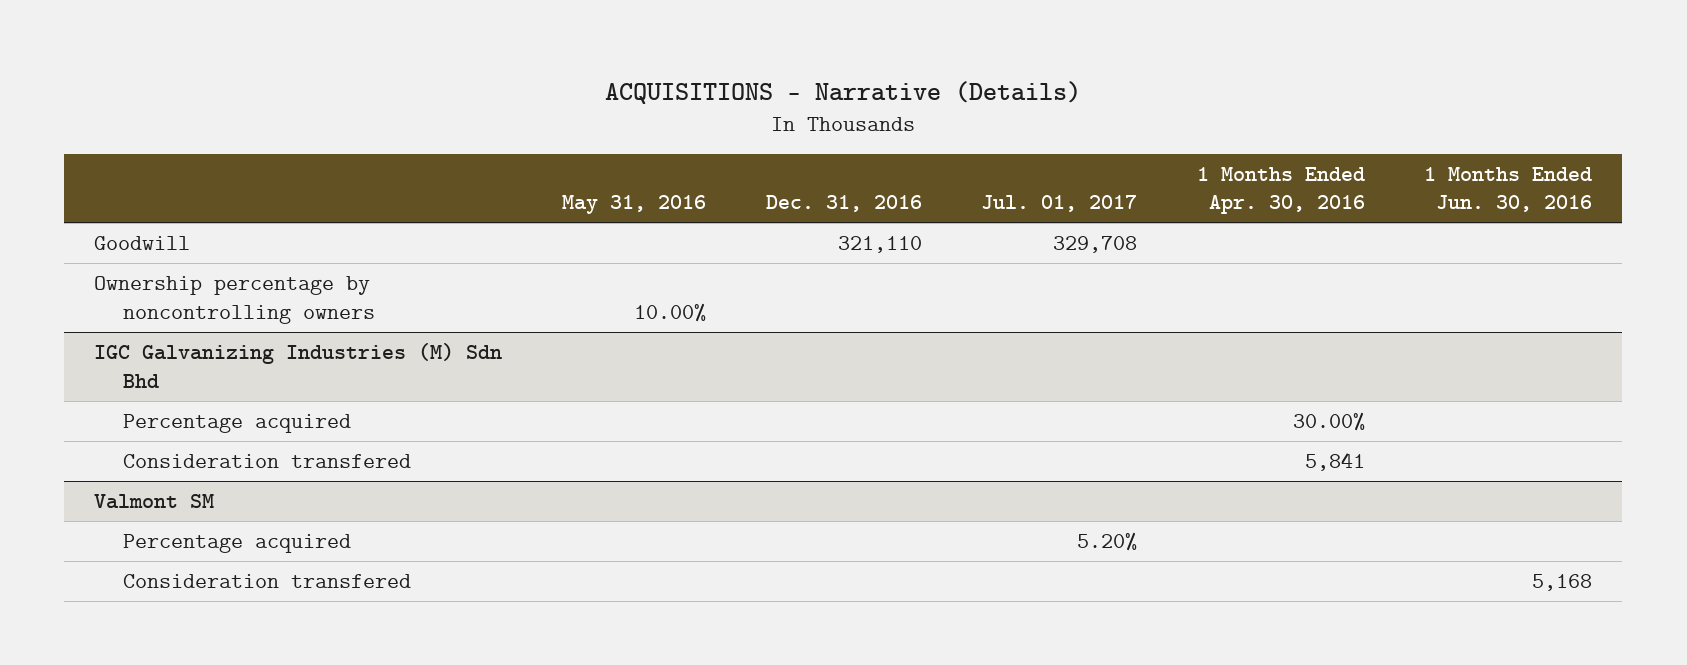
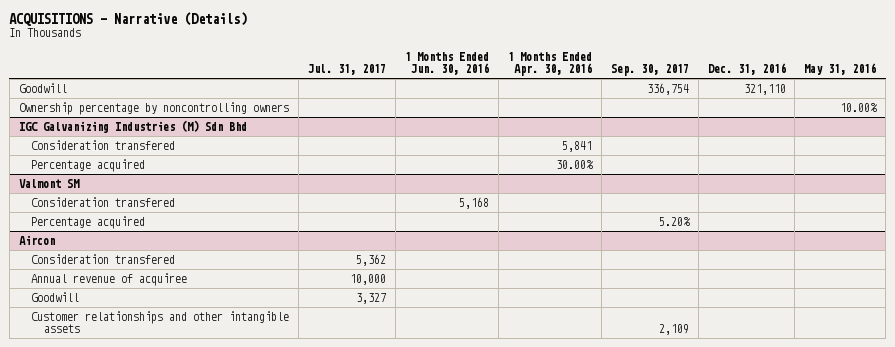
- | May 31, 2016 | Dec. 31, 2016 | Jul. 01, 2017 | 1 Months Ended Apr. 30, 2016 | 1 Months Ended Jun. 30, 2016
+ | Jul. 31, 2017 | 1 Months Ended Jun. 30, 2016 | 1 Months Ended Apr. 30, 2016 | Sep. 30, 2017 | Dec. 31, 2016 | May 31, 2016
@ IGC Galvanizing Industries (M) Sdn Bhd
moved down: Percentage acquired | | | 30.00% | | |
@ Valmont SM
moved down: Percentage acquired | | | | 5.20% | |
+ Aircon
+ Consideration transfered | 5,362 | | | | |
+ Annual revenue of acquiree | 10,000 | | | | |
+ Goodwill | 3,327 | | | | |
+ Customer relationships and other intangible assets | | | | 2,109 | |

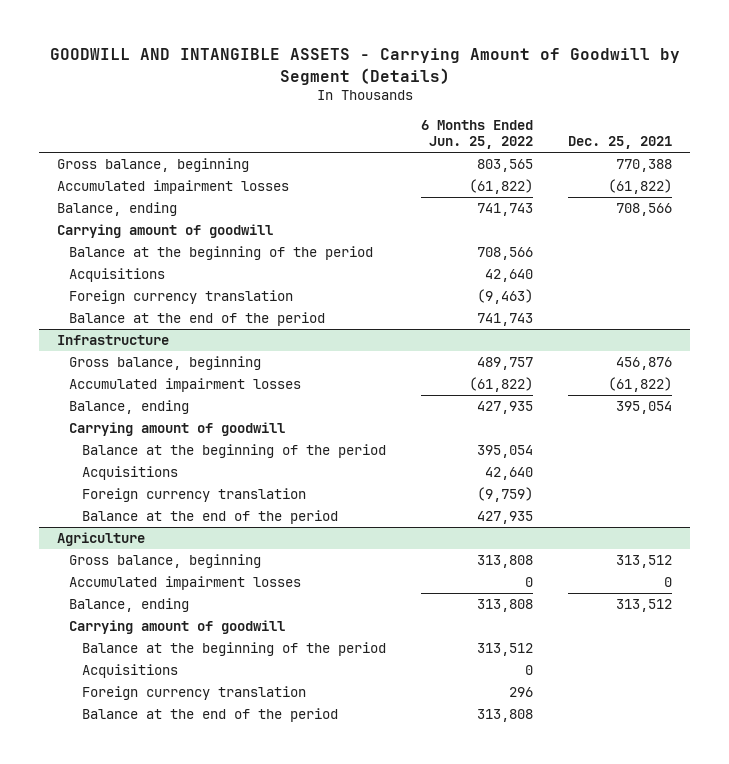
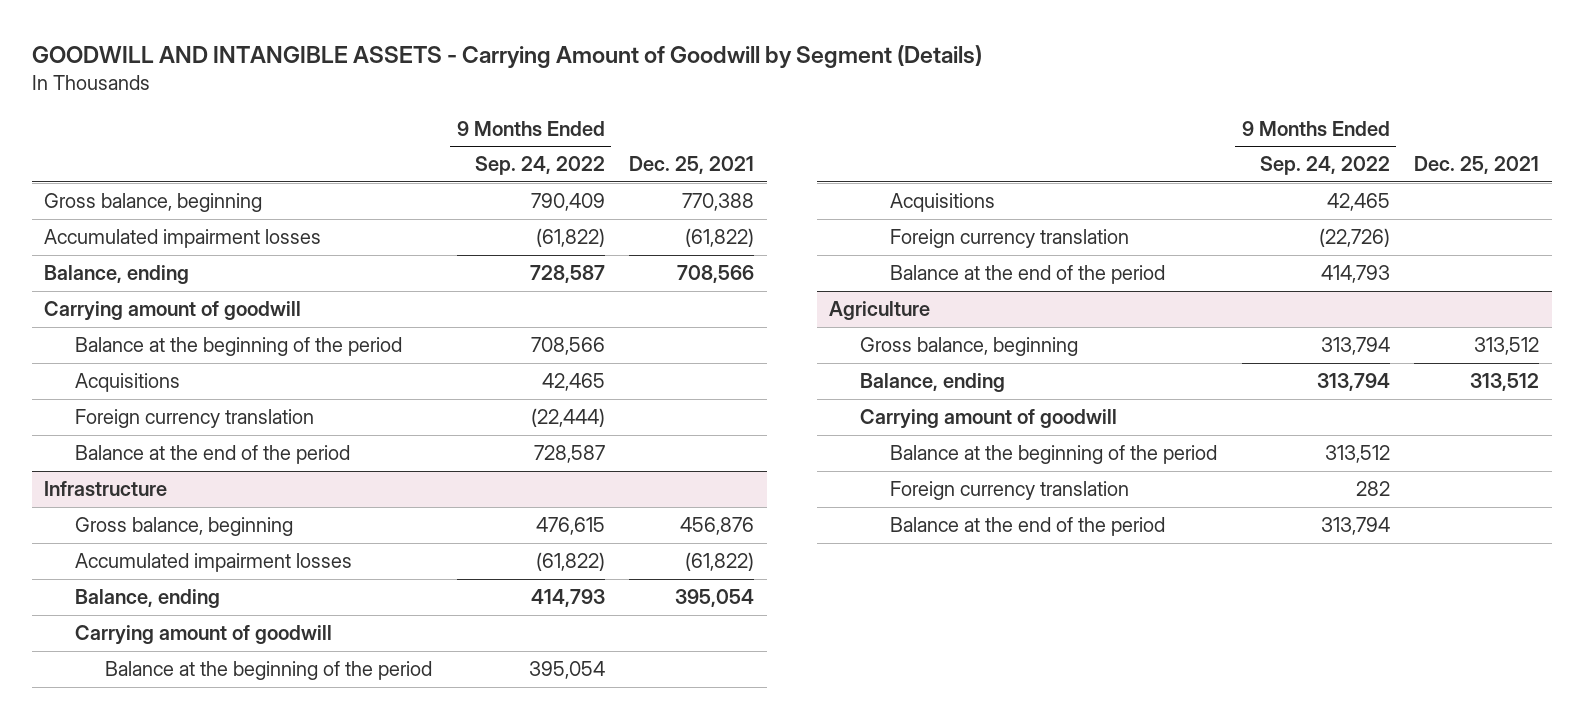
- | 6 Months Ended Jun. 25, 2022 | Dec. 25, 2021
+ | 9 Months Ended Sep. 24, 2022 | Dec. 25, 2021
@ Agriculture
- Accumulated impairment losses | 0 | 0
- Acquisitions | 0 |

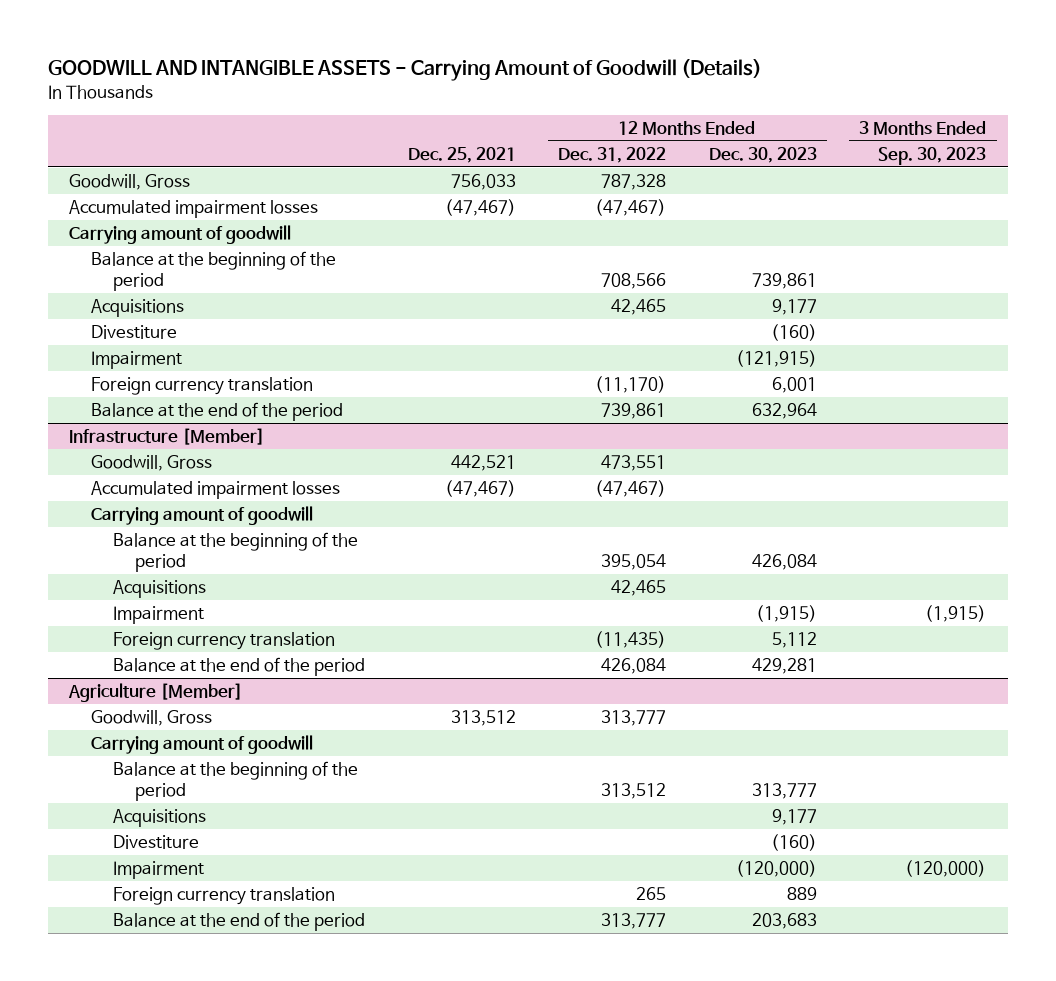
- GOODWILL AND INTANGIBLE ASSETS - Carrying Amount of Goodwill by Segment (Details)
+ GOODWILL AND INTANGIBLE ASSETS - Carrying Amount of Goodwill (Details)
- | 9 Months Ended Sep. 24, 2022 | Dec. 25, 2021
+ | Dec. 25, 2021 | 12 Months Ended Dec. 31, 2022 | 12 Months Ended Dec. 30, 2023 | 3 Months Ended Sep. 30, 2023
- Gross balance, beginning | 790,409 | 770,388
- Accumulated impairment losses | (61,822) | (61,822)
- Balance, ending | 728,587 | 708,566
+ Goodwill, Gross | 756,033 | 787,328 | |
+ Accumulated impairment losses | (47,467) | (47,467) | |
+ Divestiture | | | (160) |
+ Impairment | | | (121,915) |
- Infrastructure
- Gross balance, beginning | 476,615 | 456,876
- Accumulated impairment losses | (61,822) | (61,822)
- Balance, ending | 414,793 | 395,054
+ Infrastructure [Member]
+ Goodwill, Gross | 442,521 | 473,551 | |
+ Accumulated impairment losses | (47,467) | (47,467) | |
+ Impairment | | | (1,915) | (1,915)
- Agriculture
- Gross balance, beginning | 313,794 | 313,512
- Balance, ending | 313,794 | 313,512
+ Agriculture [Member]
+ Goodwill, Gross | 313,512 | 313,777 | |
+ Acquisitions | | | 9,177 |
+ Divestiture | | | (160) |
+ Impairment | | | (120,000) | (120,000)

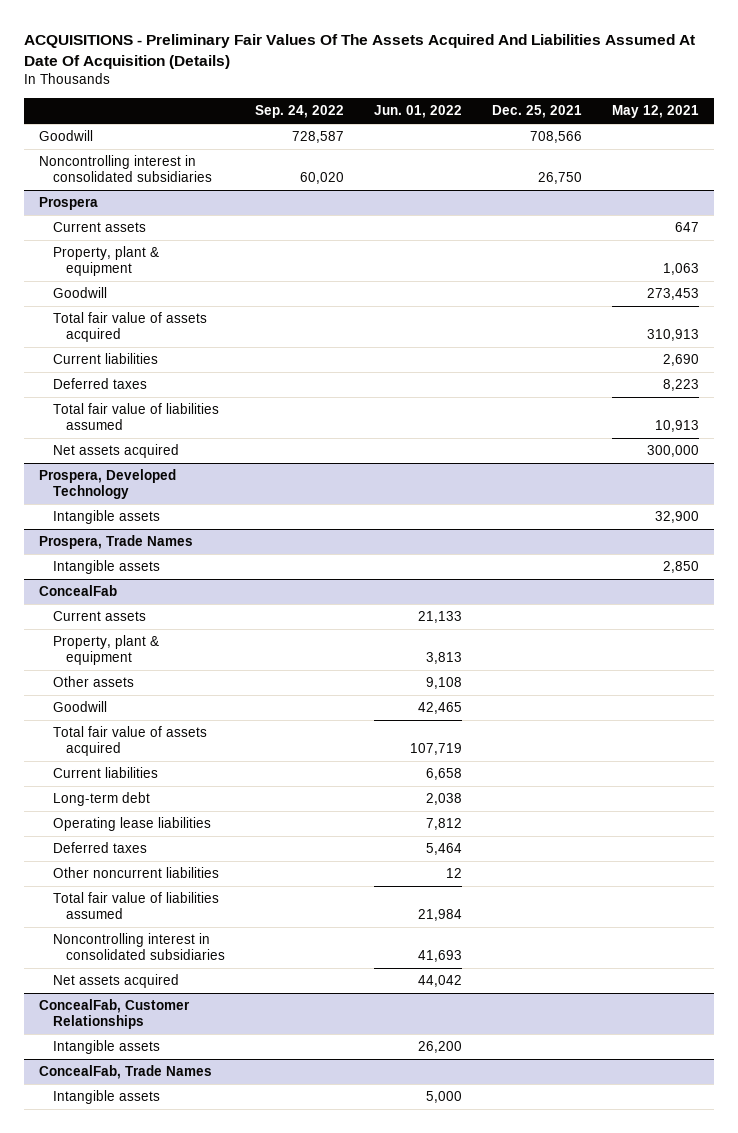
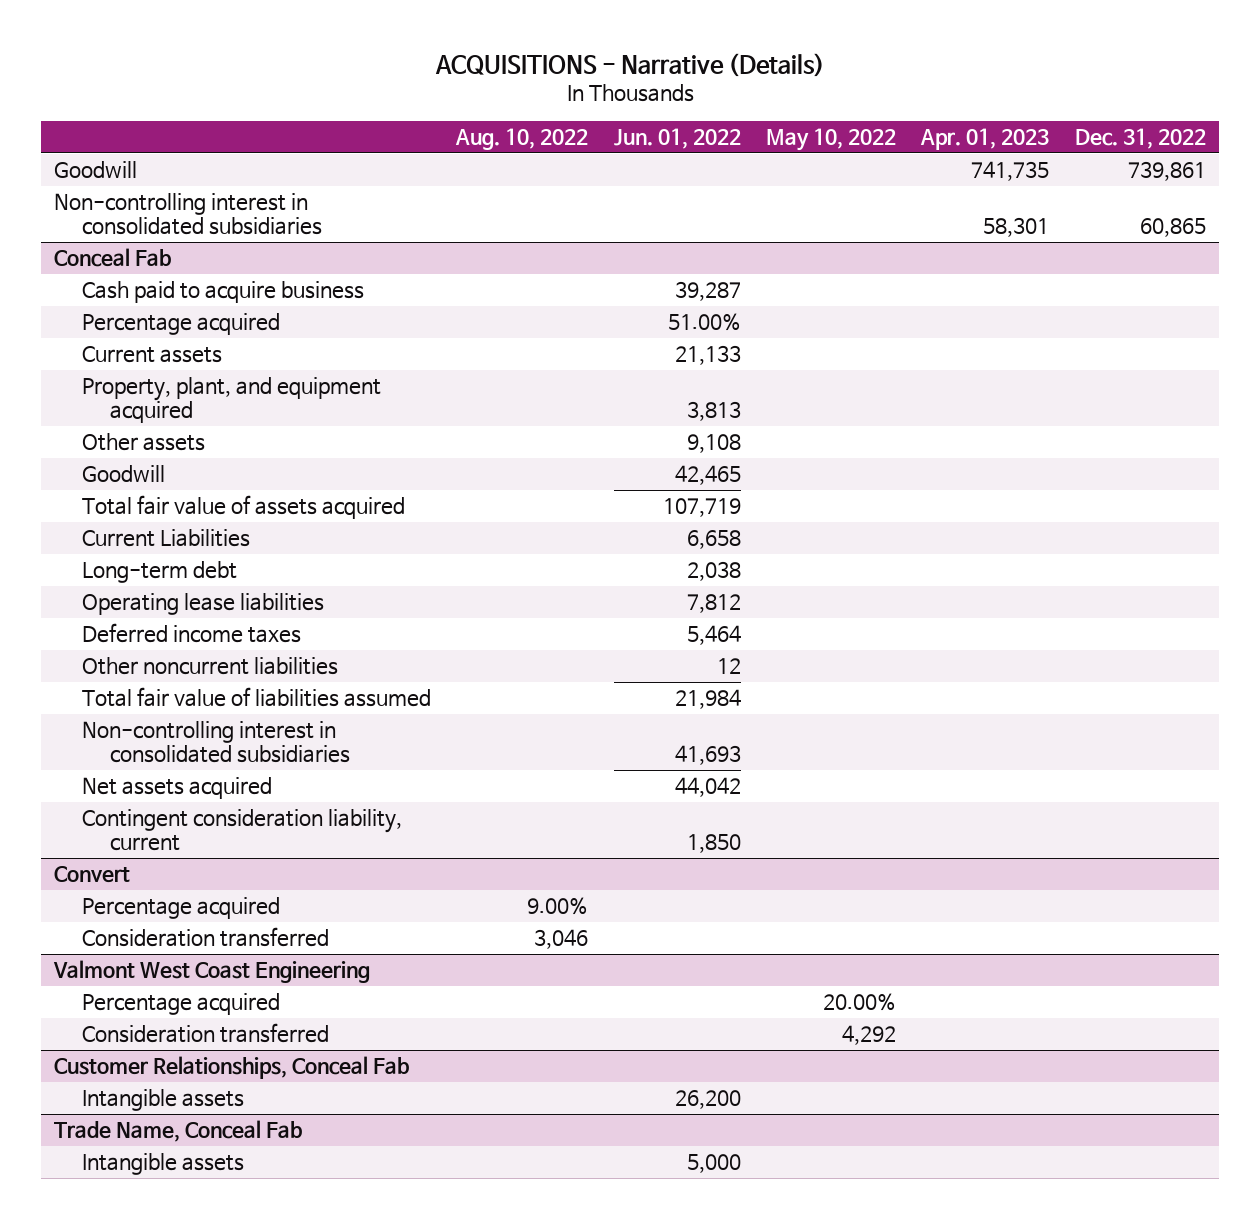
- ACQUISITIONS - Preliminary Fair Values Of The Assets Acquired And Liabilities Assumed At Date Of Acquisition (Details)
+ ACQUISITIONS - Narrative (Details)
- | Sep. 24, 2022 | Jun. 01, 2022 | Dec. 25, 2021 | May 12, 2021
+ | Aug. 10, 2022 | Jun. 01, 2022 | May 10, 2022 | Apr. 01, 2023 | Dec. 31, 2022
- Noncontrolling interest in consolidated subsidiaries | 60,020 | | 26,750 |
- Prospera
- Current assets | | | | 647
- Property, plant & equipment | | | | 1,063
- Goodwill | | | | 273,453
- Total fair value of assets acquired | | | | 310,913
- Current liabilities | | | | 2,690
- Deferred taxes | | | | 8,223
- Total fair value of liabilities assumed | | | | 10,913
- Net assets acquired | | | | 300,000
- Prospera, Developed Technology
- Intangible assets | | | | 32,900
- Prospera, Trade Names
- Intangible assets | | | | 2,850
- ConcealFab
+ Non-controlling interest in consolidated subsidiaries | | | | 58,301 | 60,865
+ Conceal Fab
+ Cash paid to acquire business | | 39,287 | | |
+ Percentage acquired | | 51.00% | | |
- Property, plant & equipment | | 3,813 | |
+ Property, plant, and equipment acquired | | 3,813 | | |
- Current liabilities | | 6,658 | |
+ Current Liabilities | | 6,658 | | |
- Deferred taxes | | 5,464 | |
+ Deferred income taxes | | 5,464 | | |
- Noncontrolling interest in consolidated subsidiaries | | 41,693 | |
+ Non-controlling interest in consolidated subsidiaries | | 41,693 | | |
- ConcealFab, Customer Relationships
+ Contingent consideration liability, current | | 1,850 | | |
+ Convert
+ Percentage acquired | 9.00% | | | |
+ Consideration transferred | 3,046 | | | |
+ Valmont West Coast Engineering
+ Percentage acquired | | | 20.00% | |
+ Consideration transferred | | | 4,292 | |
+ Customer Relationships, Conceal Fab
- ConcealFab, Trade Names
+ Trade Name, Conceal Fab

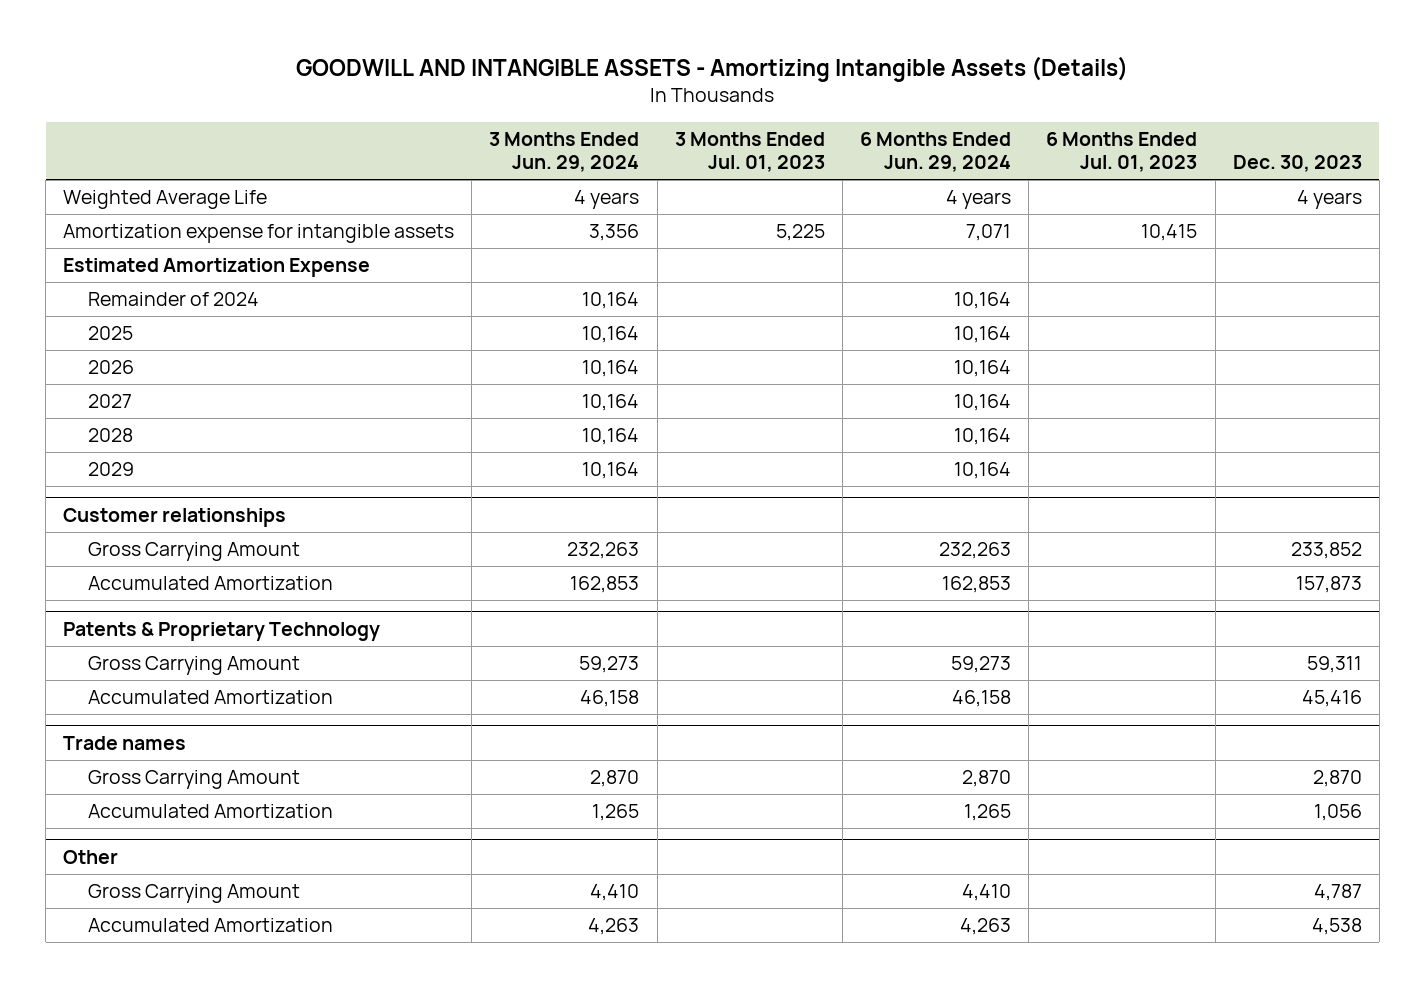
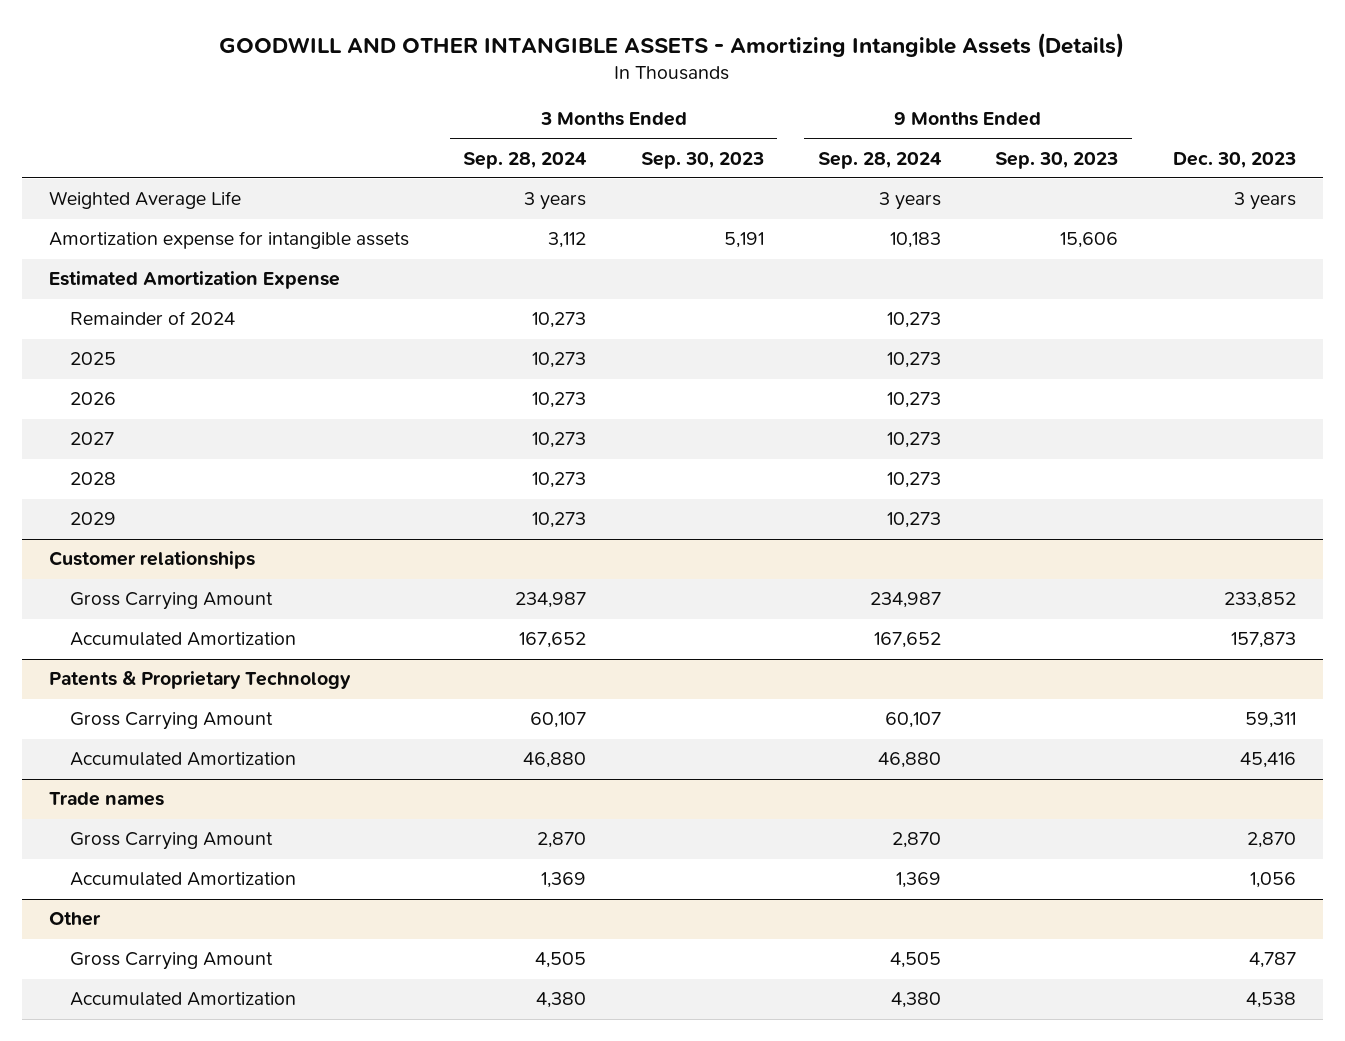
- GOODWILL AND INTANGIBLE ASSETS - Amortizing Intangible Assets (Details)
+ GOODWILL AND OTHER INTANGIBLE ASSETS - Amortizing Intangible Assets (Details)
- | 3 Months Ended Jun. 29, 2024 | 3 Months Ended Jul. 01, 2023 | 6 Months Ended Jun. 29, 2024 | 6 Months Ended Jul. 01, 2023 | Dec. 30, 2023
+ | 3 Months Ended Sep. 28, 2024 | 3 Months Ended Sep. 30, 2023 | 9 Months Ended Sep. 28, 2024 | 9 Months Ended Sep. 30, 2023 | Dec. 30, 2023
- Weighted Average Life | 4 years | | 4 years | | 4 years
+ Weighted Average Life | 3 years | | 3 years | | 3 years

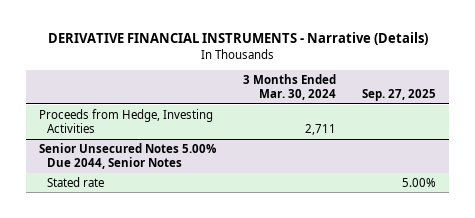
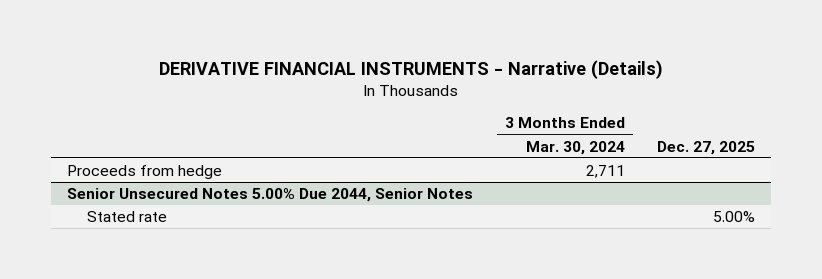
- | 3 Months Ended Mar. 30, 2024 | Sep. 27, 2025
+ | 3 Months Ended Mar. 30, 2024 | Dec. 27, 2025
- Proceeds from Hedge, Investing Activities | 2,711 |
+ Proceeds from hedge | 2,711 |

